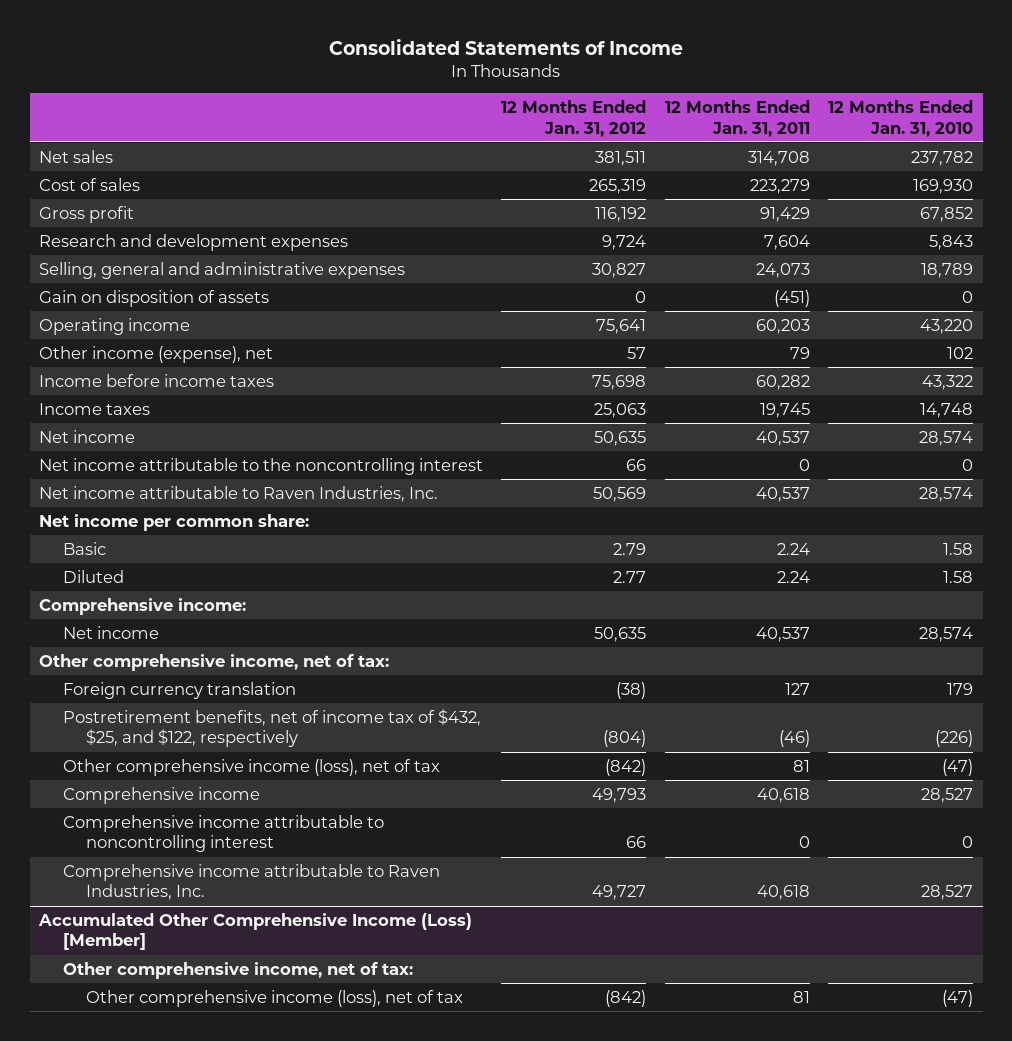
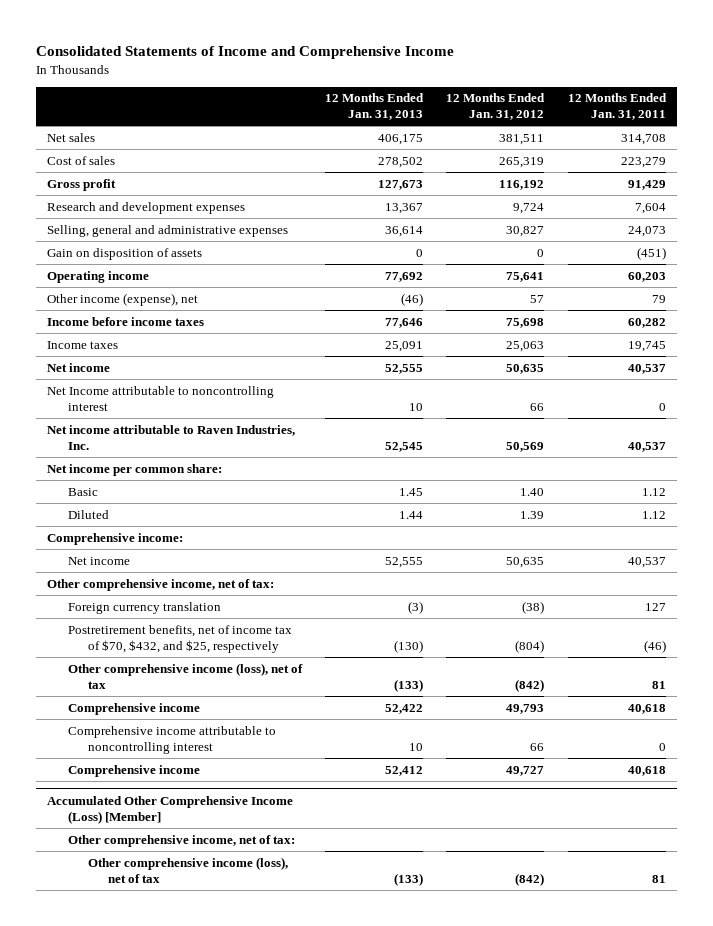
- Consolidated Statements of Income
+ Consolidated Statements of Income and Comprehensive Income
- | 12 Months Ended Jan. 31, 2012 | 12 Months Ended Jan. 31, 2011 | 12 Months Ended Jan. 31, 2010
+ | 12 Months Ended Jan. 31, 2013 | 12 Months Ended Jan. 31, 2012 | 12 Months Ended Jan. 31, 2011
- Net income attributable to the noncontrolling interest | 66 | 0 | 0
+ Net Income attributable to noncontrolling interest | 10 | 66 | 0
- Basic | 2.79 | 2.24 | 1.58
- Diluted | 2.77 | 2.24 | 1.58
+ Basic | 1.45 | 1.40 | 1.12
+ Diluted | 1.44 | 1.39 | 1.12
- Postretirement benefits, net of income tax of $432, $25, and $122, respectively | (804) | (46) | (226)
+ Postretirement benefits, net of income tax of $70, $432, and $25, respectively | (130) | (804) | (46)
- Comprehensive income attributable to Raven Industries, Inc. | 49,727 | 40,618 | 28,527
+ Comprehensive income | 52,412 | 49,727 | 40,618

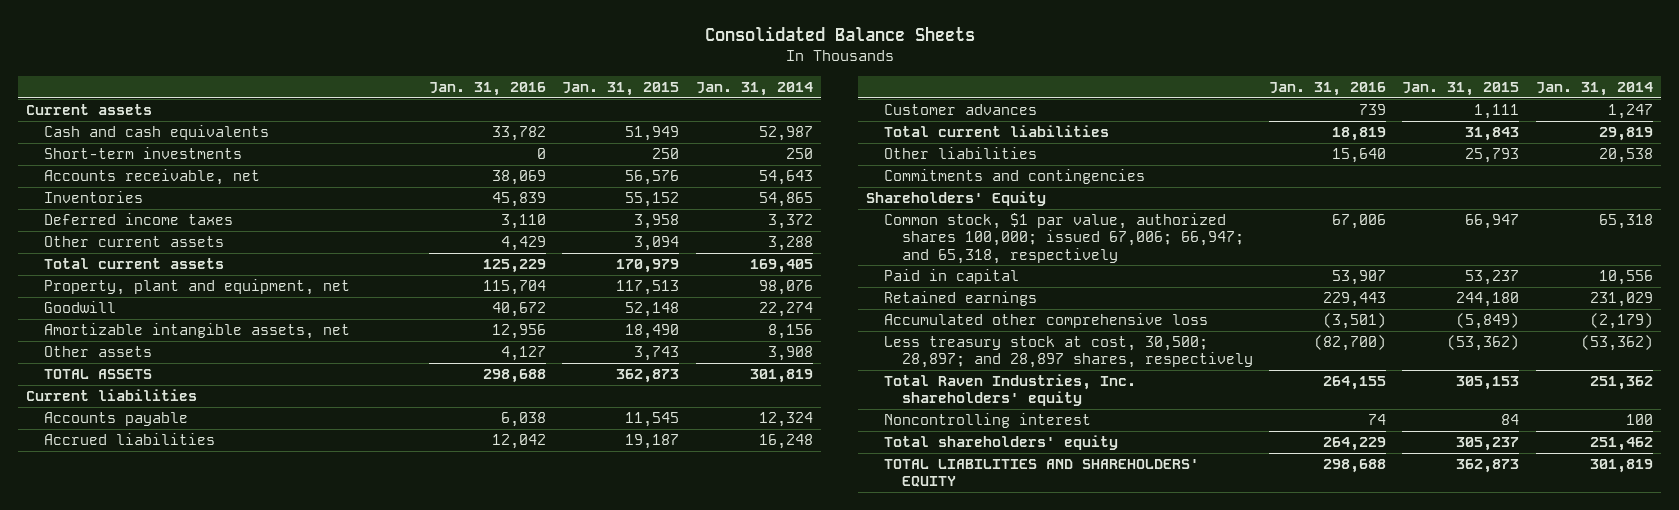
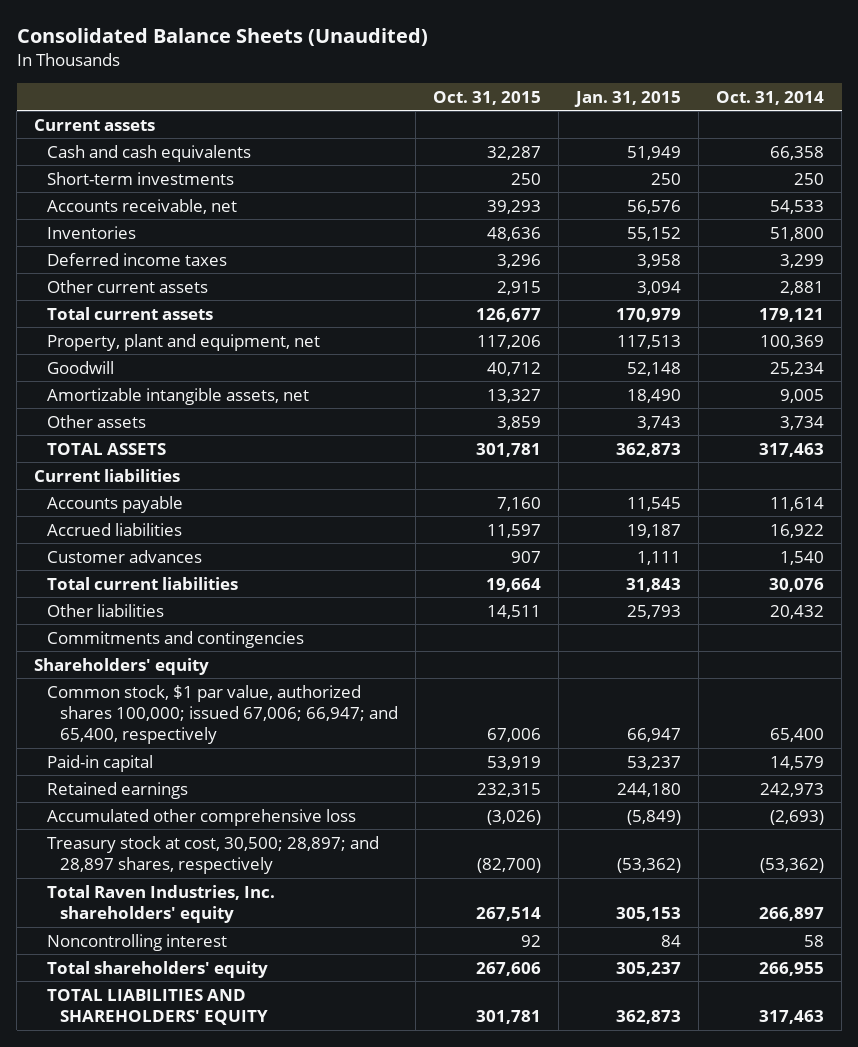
- Consolidated Balance Sheets
+ Consolidated Balance Sheets (Unaudited)
- | Jan. 31, 2016 | Jan. 31, 2015 | Jan. 31, 2014
+ | Oct. 31, 2015 | Jan. 31, 2015 | Oct. 31, 2014
- Shareholders' Equity
- Common stock, $1 par value, authorized shares 100,000; issued 67,006; 66,947; and 65,318, respectively | 67,006 | 66,947 | 65,318
- Paid in capital | 53,907 | 53,237 | 10,556
+ Shareholders' equity
+ Common stock, $1 par value, authorized shares 100,000; issued 67,006; 66,947; and 65,400, respectively | 67,006 | 66,947 | 65,400
+ Paid-in capital | 53,919 | 53,237 | 14,579
- Less treasury stock at cost, 30,500; 28,897; and 28,897 shares, respectively | (82,700) | (53,362) | (53,362)
+ Treasury stock at cost, 30,500; 28,897; and 28,897 shares, respectively | (82,700) | (53,362) | (53,362)

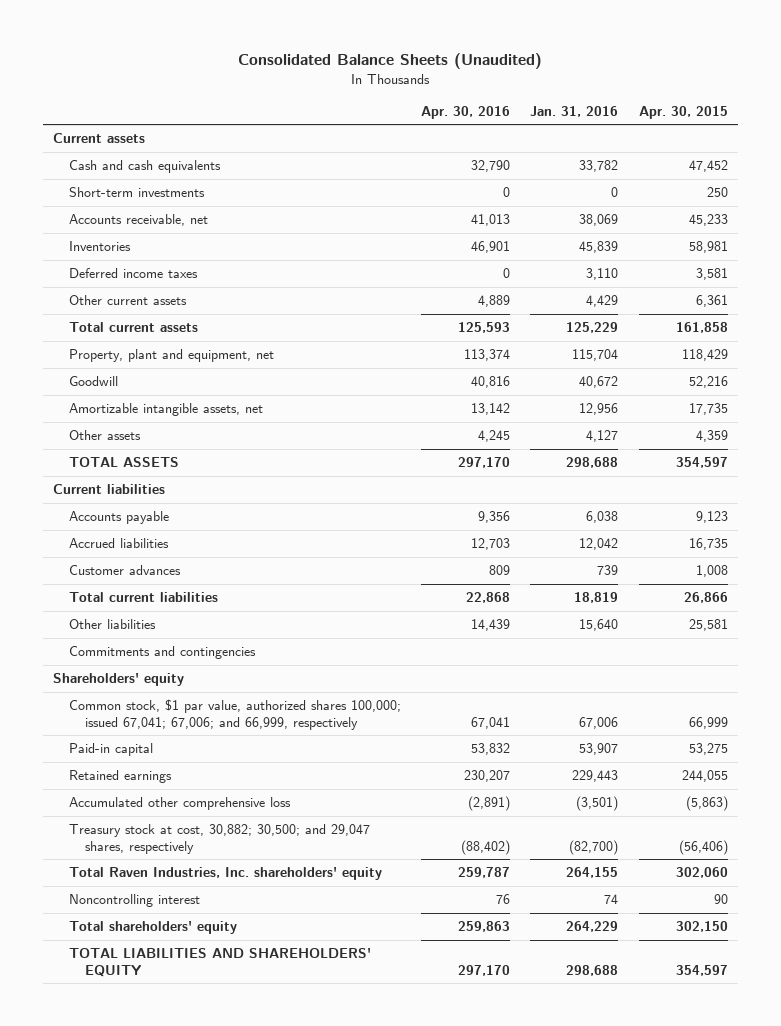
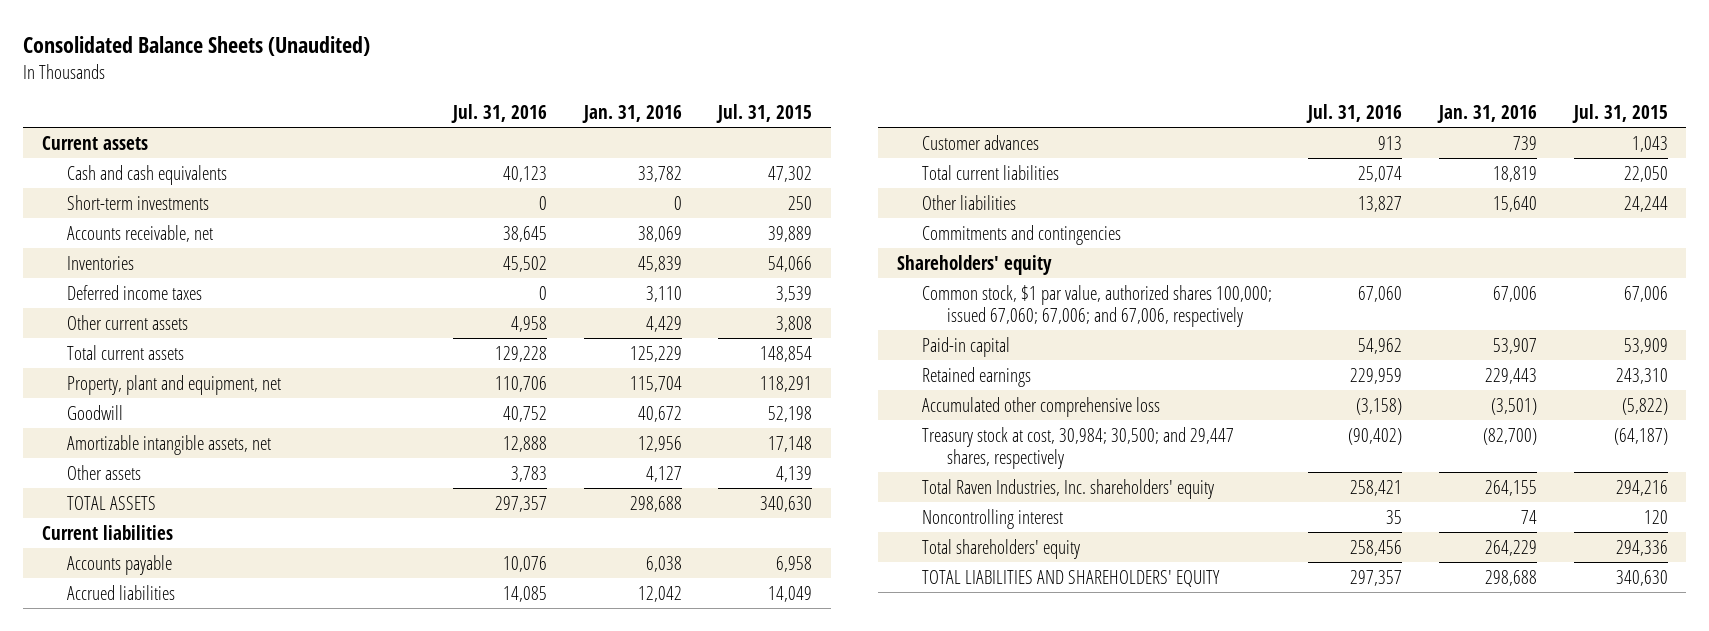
- | Apr. 30, 2016 | Jan. 31, 2016 | Apr. 30, 2015
+ | Jul. 31, 2016 | Jan. 31, 2016 | Jul. 31, 2015
- Common stock, $1 par value, authorized shares 100,000; issued 67,041; 67,006; and 66,999, respectively | 67,041 | 67,006 | 66,999
+ Common stock, $1 par value, authorized shares 100,000; issued 67,060; 67,006; and 67,006, respectively | 67,060 | 67,006 | 67,006
- Treasury stock at cost, 30,882; 30,500; and 29,047 shares, respectively | (88,402) | (82,700) | (56,406)
+ Treasury stock at cost, 30,984; 30,500; and 29,447 shares, respectively | (90,402) | (82,700) | (64,187)

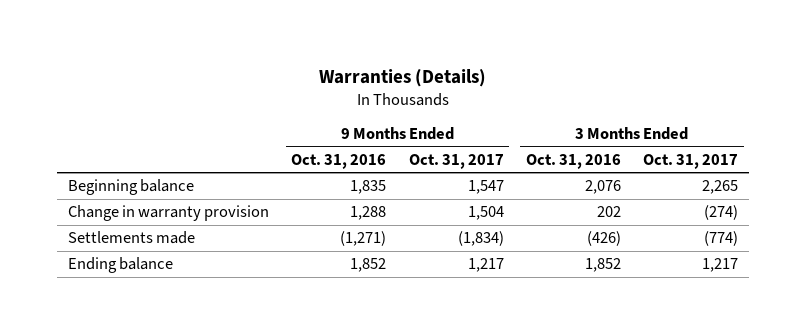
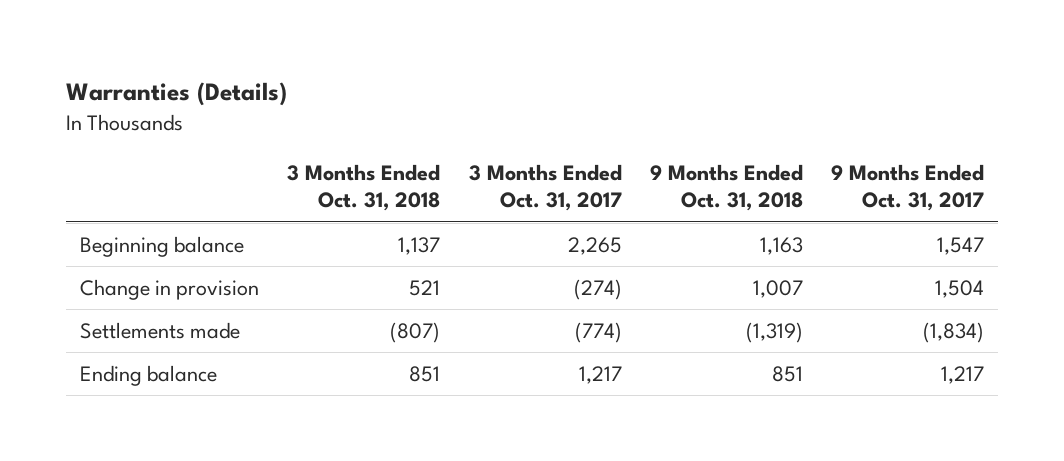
- | 9 Months Ended Oct. 31, 2016 | 9 Months Ended Oct. 31, 2017 | 3 Months Ended Oct. 31, 2016 | 3 Months Ended Oct. 31, 2017
+ | 3 Months Ended Oct. 31, 2018 | 3 Months Ended Oct. 31, 2017 | 9 Months Ended Oct. 31, 2018 | 9 Months Ended Oct. 31, 2017
- Change in warranty provision | 1,288 | 1,504 | 202 | (274)
+ Change in provision | 521 | (274) | 1,007 | 1,504

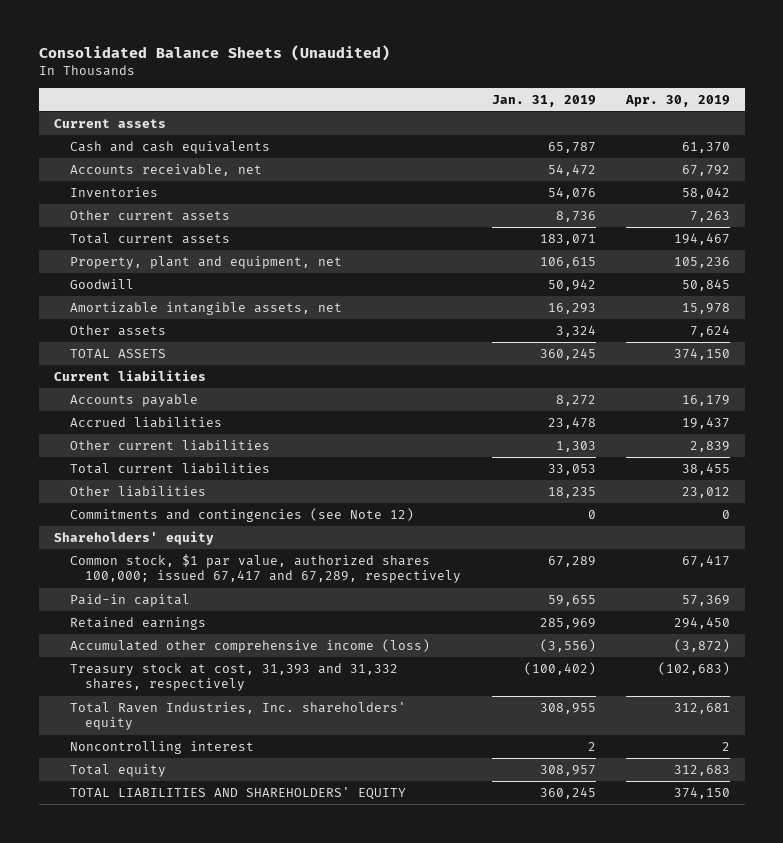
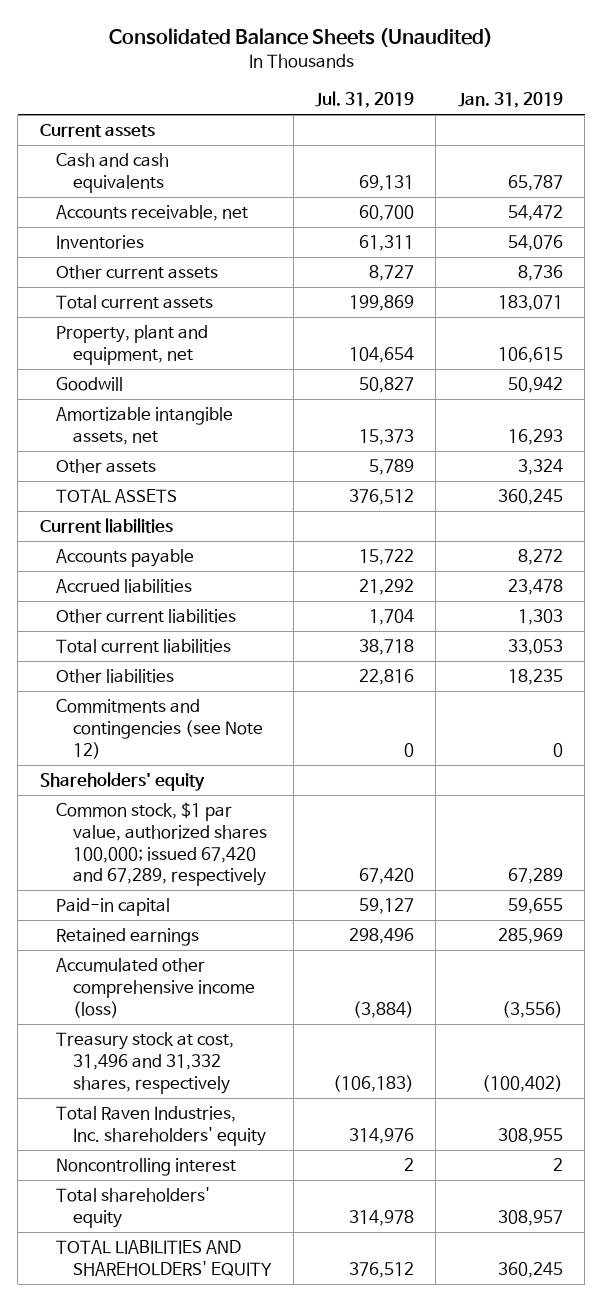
- | Jan. 31, 2019 | Apr. 30, 2019
+ | Jul. 31, 2019 | Jan. 31, 2019
- Common stock, $1 par value, authorized shares 100,000; issued 67,417 and 67,289, respectively | 67,289 | 67,417
+ Common stock, $1 par value, authorized shares 100,000; issued 67,420 and 67,289, respectively | 67,420 | 67,289
- Treasury stock at cost, 31,393 and 31,332 shares, respectively | (100,402) | (102,683)
+ Treasury stock at cost, 31,496 and 31,332 shares, respectively | (106,183) | (100,402)
- Total equity | 308,957 | 312,683
+ Total shareholders' equity | 314,978 | 308,957

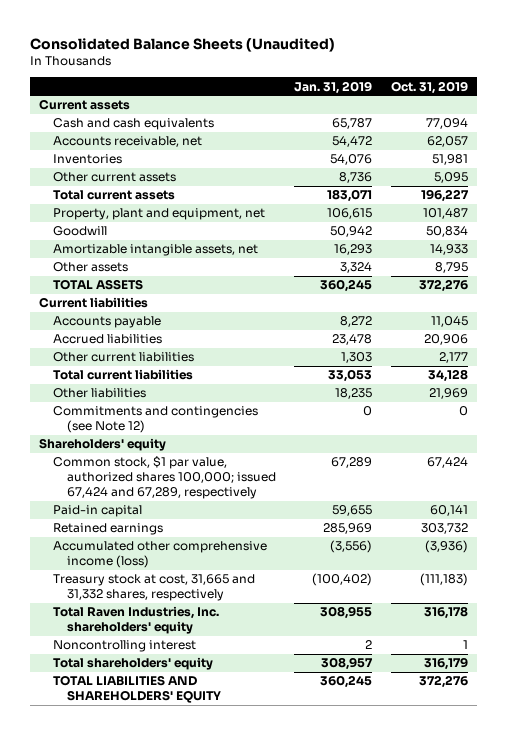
- | Jul. 31, 2019 | Jan. 31, 2019
+ | Jan. 31, 2019 | Oct. 31, 2019
- Common stock, $1 par value, authorized shares 100,000; issued 67,420 and 67,289, respectively | 67,420 | 67,289
+ Common stock, $1 par value, authorized shares 100,000; issued 67,424 and 67,289, respectively | 67,289 | 67,424
- Treasury stock at cost, 31,496 and 31,332 shares, respectively | (106,183) | (100,402)
+ Treasury stock at cost, 31,665 and 31,332 shares, respectively | (100,402) | (111,183)

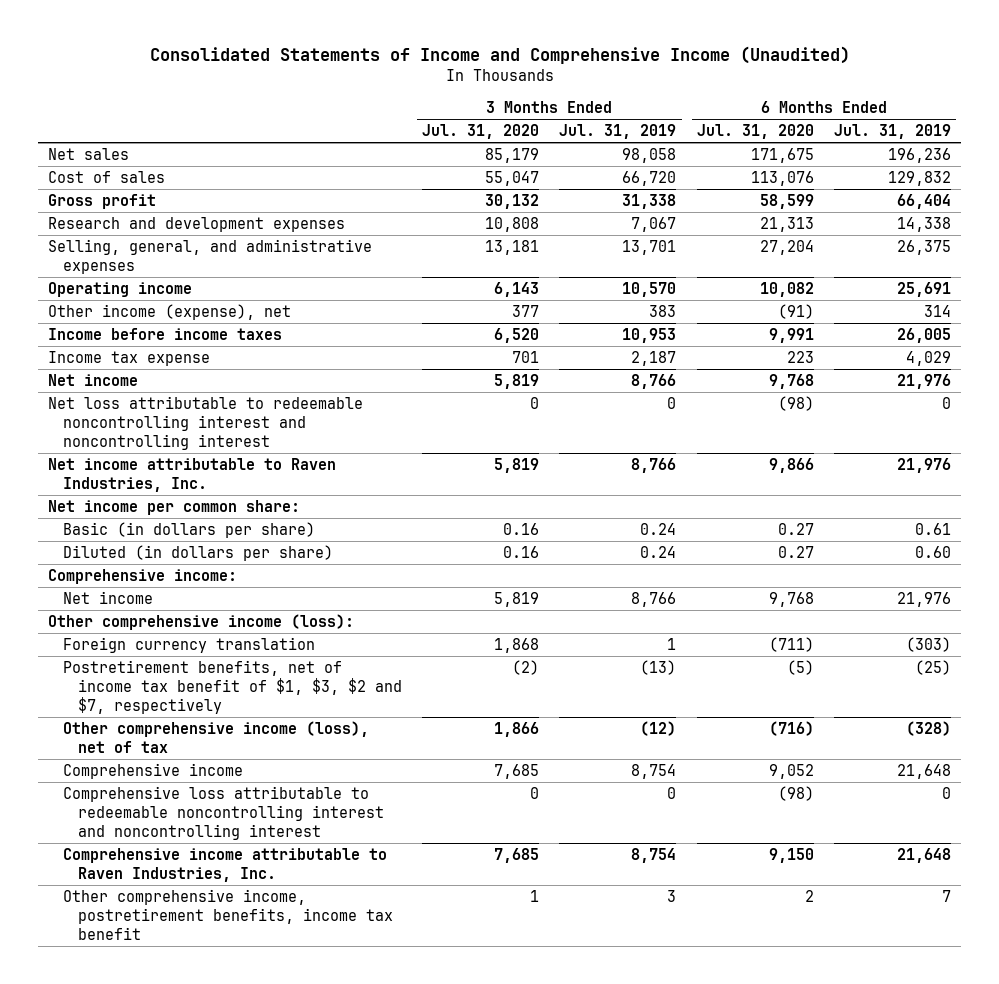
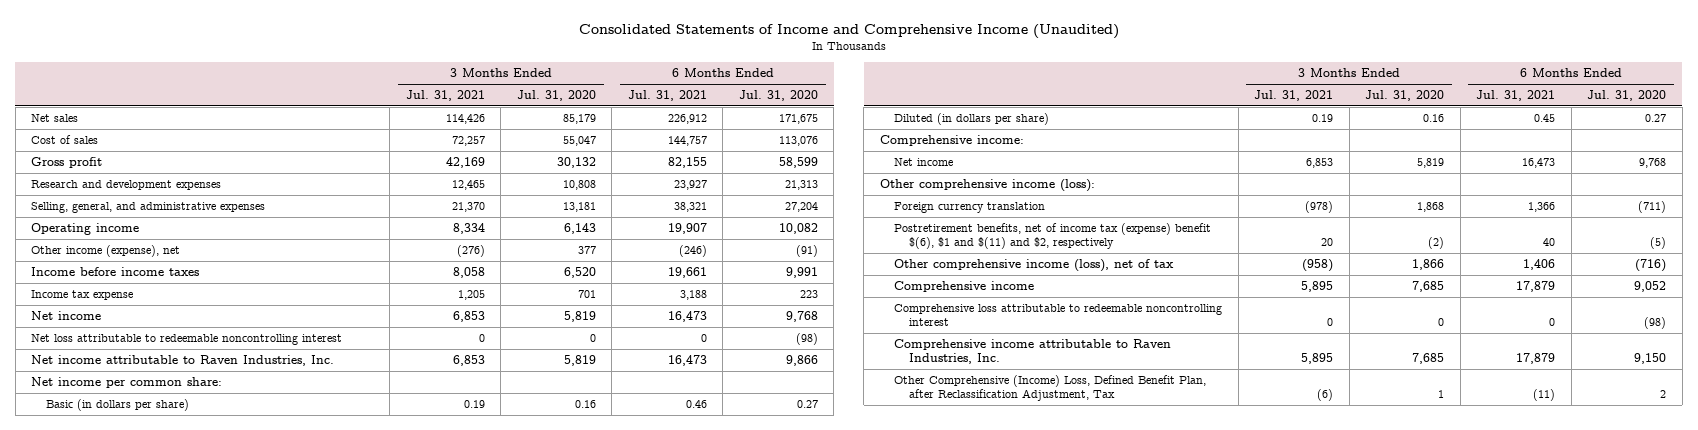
- | 3 Months Ended Jul. 31, 2020 | 3 Months Ended Jul. 31, 2019 | 6 Months Ended Jul. 31, 2020 | 6 Months Ended Jul. 31, 2019
+ | 3 Months Ended Jul. 31, 2021 | 3 Months Ended Jul. 31, 2020 | 6 Months Ended Jul. 31, 2021 | 6 Months Ended Jul. 31, 2020
- Net loss attributable to redeemable noncontrolling interest and noncontrolling interest | 0 | 0 | (98) | 0
+ Net loss attributable to redeemable noncontrolling interest | 0 | 0 | 0 | (98)
- Postretirement benefits, net of income tax benefit of $1, $3, $2 and $7, respectively | (2) | (13) | (5) | (25)
+ Postretirement benefits, net of income tax (expense) benefit $(6), $1 and $(11) and $2, respectively | 20 | (2) | 40 | (5)
- Comprehensive loss attributable to redeemable noncontrolling interest and noncontrolling interest | 0 | 0 | (98) | 0
+ Comprehensive loss attributable to redeemable noncontrolling interest | 0 | 0 | 0 | (98)
- Other comprehensive income, postretirement benefits, income tax benefit | 1 | 3 | 2 | 7
+ Other Comprehensive (Income) Loss, Defined Benefit Plan, after Reclassification Adjustment, Tax | (6) | 1 | (11) | 2

